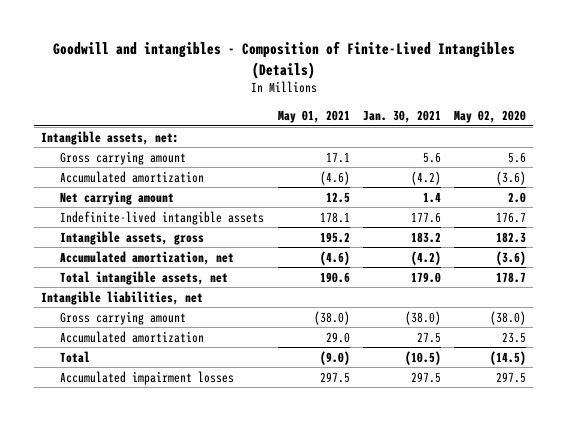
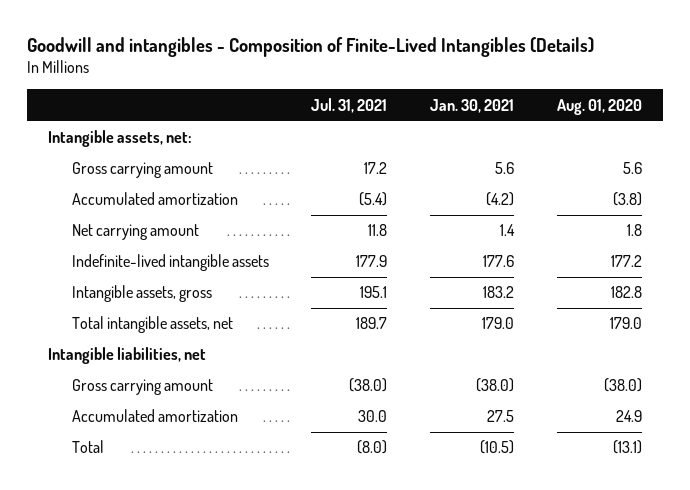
- | May 01, 2021 | Jan. 30, 2021 | May 02, 2020
+ | Jul. 31, 2021 | Jan. 30, 2021 | Aug. 01, 2020
- Accumulated amortization, net | (4.6) | (4.2) | (3.6)
- Accumulated impairment losses | 297.5 | 297.5 | 297.5

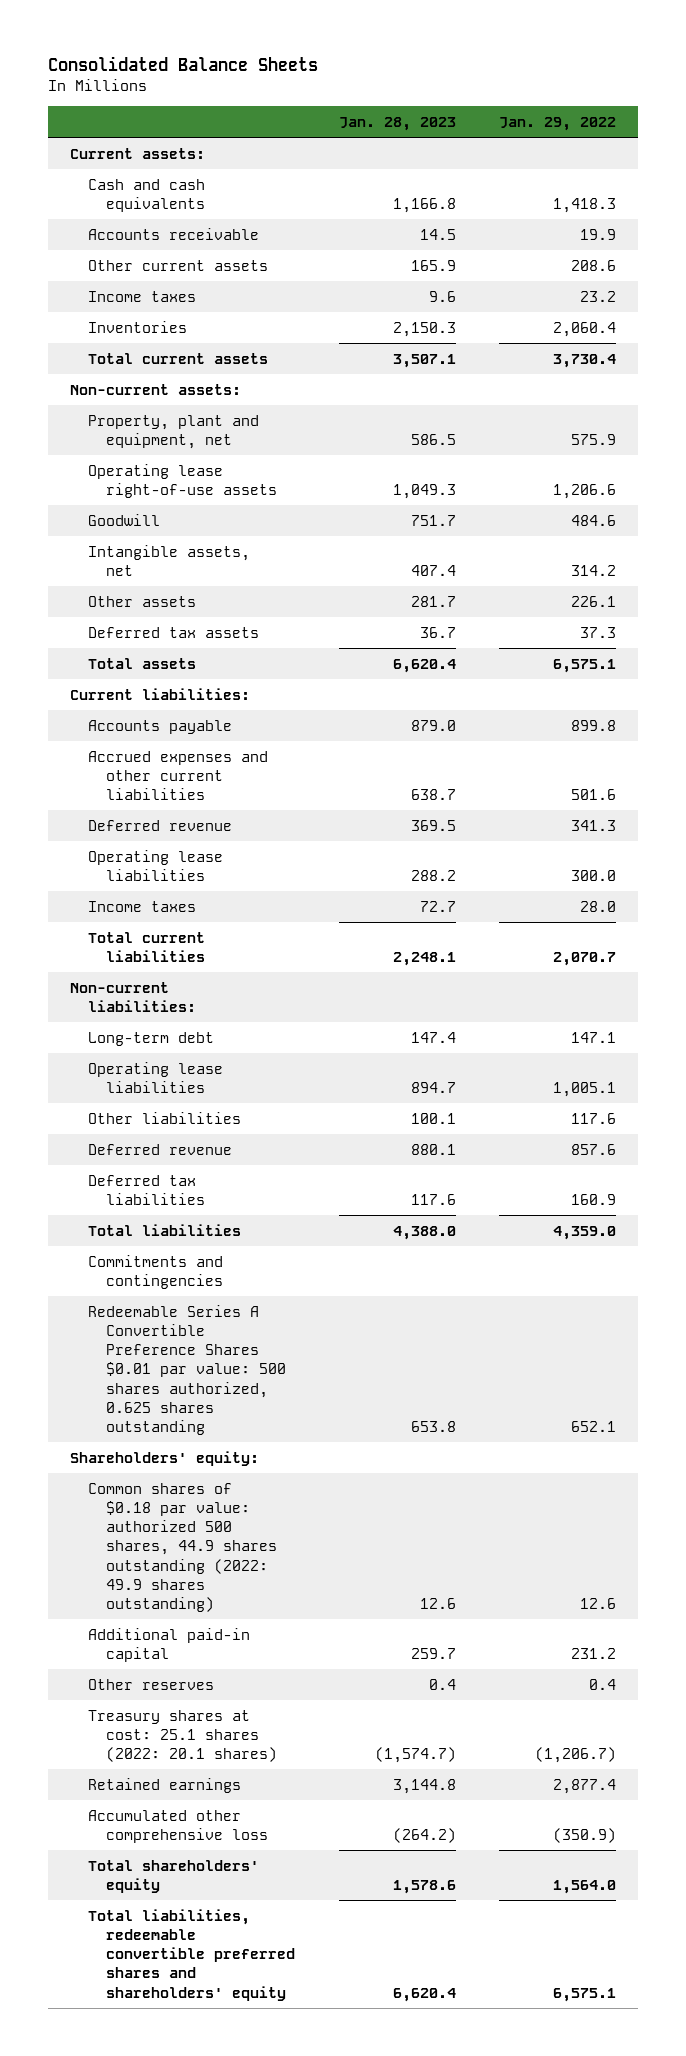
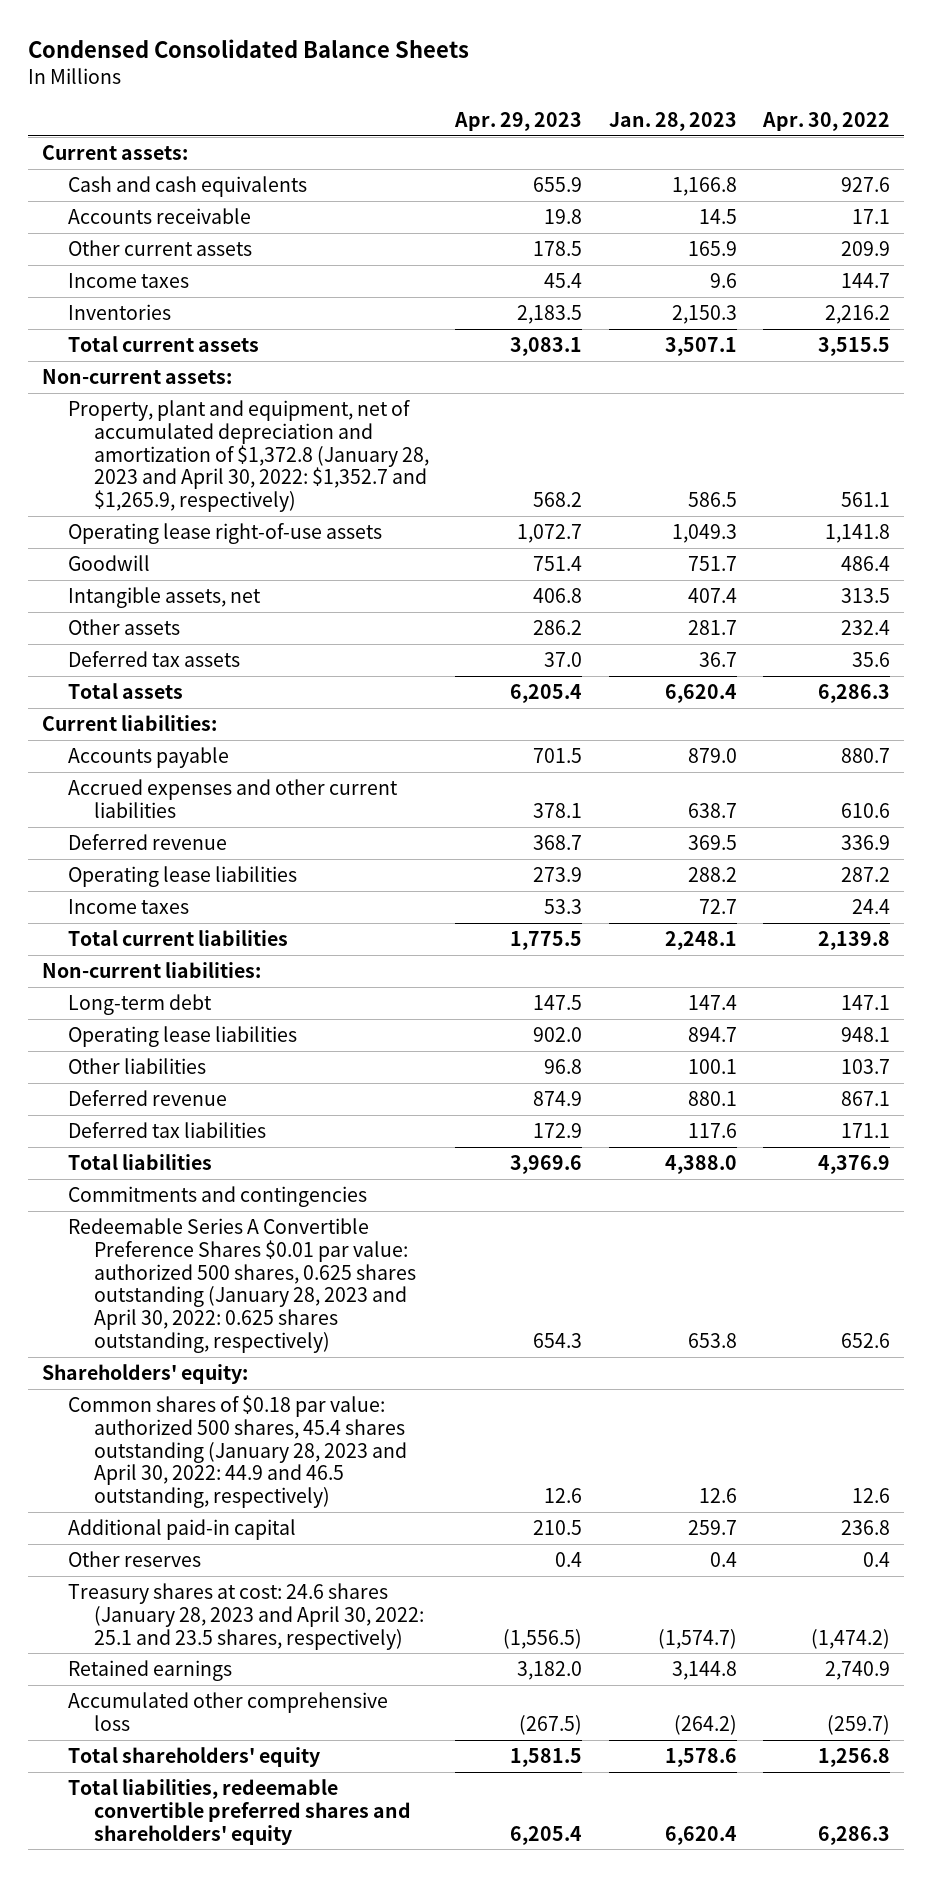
- Consolidated Balance Sheets
+ Condensed Consolidated Balance Sheets
- | Jan. 28, 2023 | Jan. 29, 2022
+ | Apr. 29, 2023 | Jan. 28, 2023 | Apr. 30, 2022
- Property, plant and equipment, net | 586.5 | 575.9
+ Property, plant and equipment, net of accumulated depreciation and amortization of $1,372.8 (January 28, 2023 and April 30, 2022: $1,352.7 and $1,265.9, respectively) | 568.2 | 586.5 | 561.1
- Redeemable Series A Convertible Preference Shares $0.01 par value: 500 shares authorized, 0.625 shares outstanding | 653.8 | 652.1
+ Redeemable Series A Convertible Preference Shares $0.01 par value: authorized 500 shares, 0.625 shares outstanding (January 28, 2023 and April 30, 2022: 0.625 shares outstanding, respectively) | 654.3 | 653.8 | 652.6
- Common shares of $0.18 par value: authorized 500 shares, 44.9 shares outstanding (2022: 49.9 shares outstanding) | 12.6 | 12.6
+ Common shares of $0.18 par value: authorized 500 shares, 45.4 shares outstanding (January 28, 2023 and April 30, 2022: 44.9 and 46.5 outstanding, respectively) | 12.6 | 12.6 | 12.6
- Treasury shares at cost: 25.1 shares (2022: 20.1 shares) | (1,574.7) | (1,206.7)
+ Treasury shares at cost: 24.6 shares (January 28, 2023 and April 30, 2022: 25.1 and 23.5 shares, respectively) | (1,556.5) | (1,574.7) | (1,474.2)

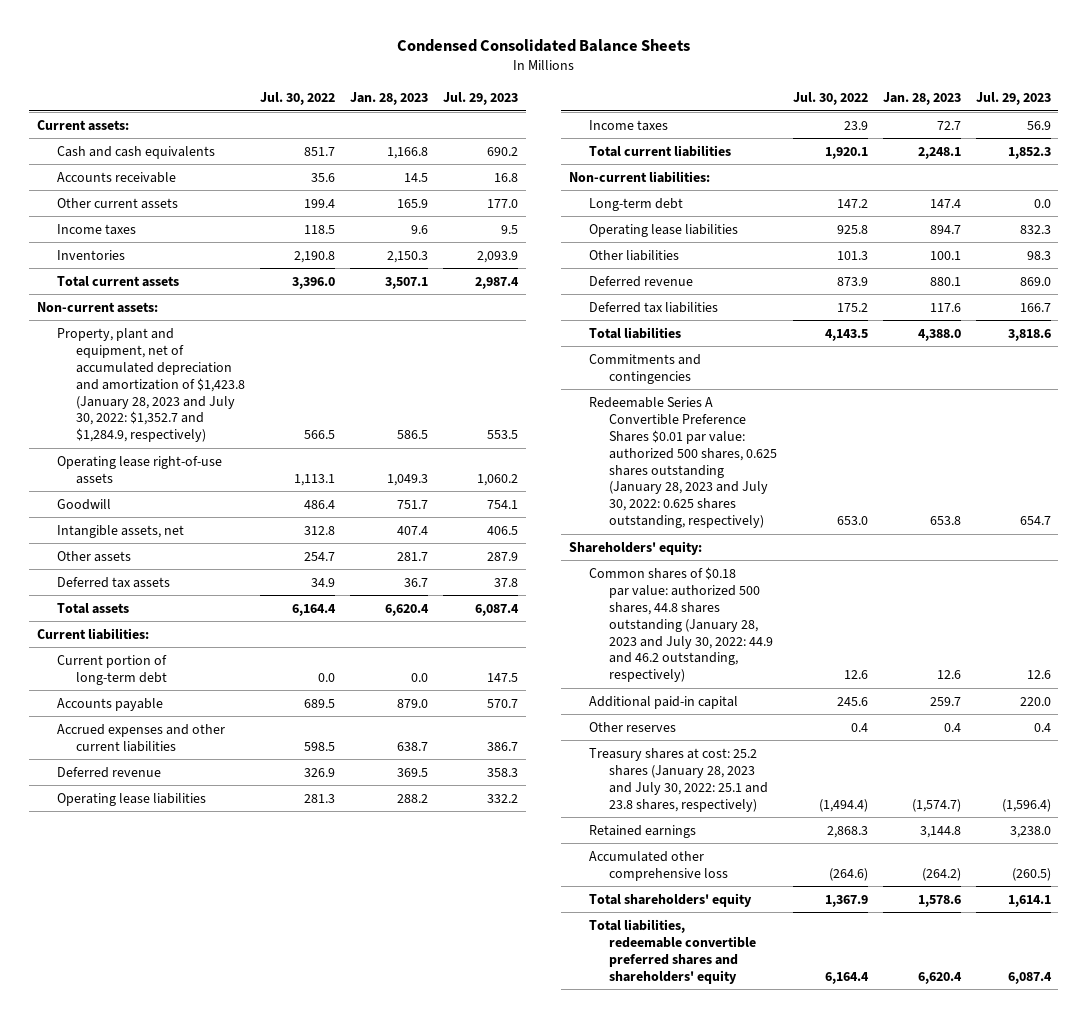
- | Apr. 29, 2023 | Jan. 28, 2023 | Apr. 30, 2022
+ | Jul. 30, 2022 | Jan. 28, 2023 | Jul. 29, 2023
- Property, plant and equipment, net of accumulated depreciation and amortization of $1,372.8 (January 28, 2023 and April 30, 2022: $1,352.7 and $1,265.9, respectively) | 568.2 | 586.5 | 561.1
+ Property, plant and equipment, net of accumulated depreciation and amortization of $1,423.8 (January 28, 2023 and July 30, 2022: $1,352.7 and $1,284.9, respectively) | 566.5 | 586.5 | 553.5
+ Current portion of long-term debt | 0.0 | 0.0 | 147.5
- Redeemable Series A Convertible Preference Shares $0.01 par value: authorized 500 shares, 0.625 shares outstanding (January 28, 2023 and April 30, 2022: 0.625 shares outstanding, respectively) | 654.3 | 653.8 | 652.6
+ Redeemable Series A Convertible Preference Shares $0.01 par value: authorized 500 shares, 0.625 shares outstanding (January 28, 2023 and July 30, 2022: 0.625 shares outstanding, respectively) | 653.0 | 653.8 | 654.7
- Common shares of $0.18 par value: authorized 500 shares, 45.4 shares outstanding (January 28, 2023 and April 30, 2022: 44.9 and 46.5 outstanding, respectively) | 12.6 | 12.6 | 12.6
+ Common shares of $0.18 par value: authorized 500 shares, 44.8 shares outstanding (January 28, 2023 and July 30, 2022: 44.9 and 46.2 outstanding, respectively) | 12.6 | 12.6 | 12.6
- Treasury shares at cost: 24.6 shares (January 28, 2023 and April 30, 2022: 25.1 and 23.5 shares, respectively) | (1,556.5) | (1,574.7) | (1,474.2)
+ Treasury shares at cost: 25.2 shares (January 28, 2023 and July 30, 2022: 25.1 and 23.8 shares, respectively) | (1,494.4) | (1,574.7) | (1,596.4)

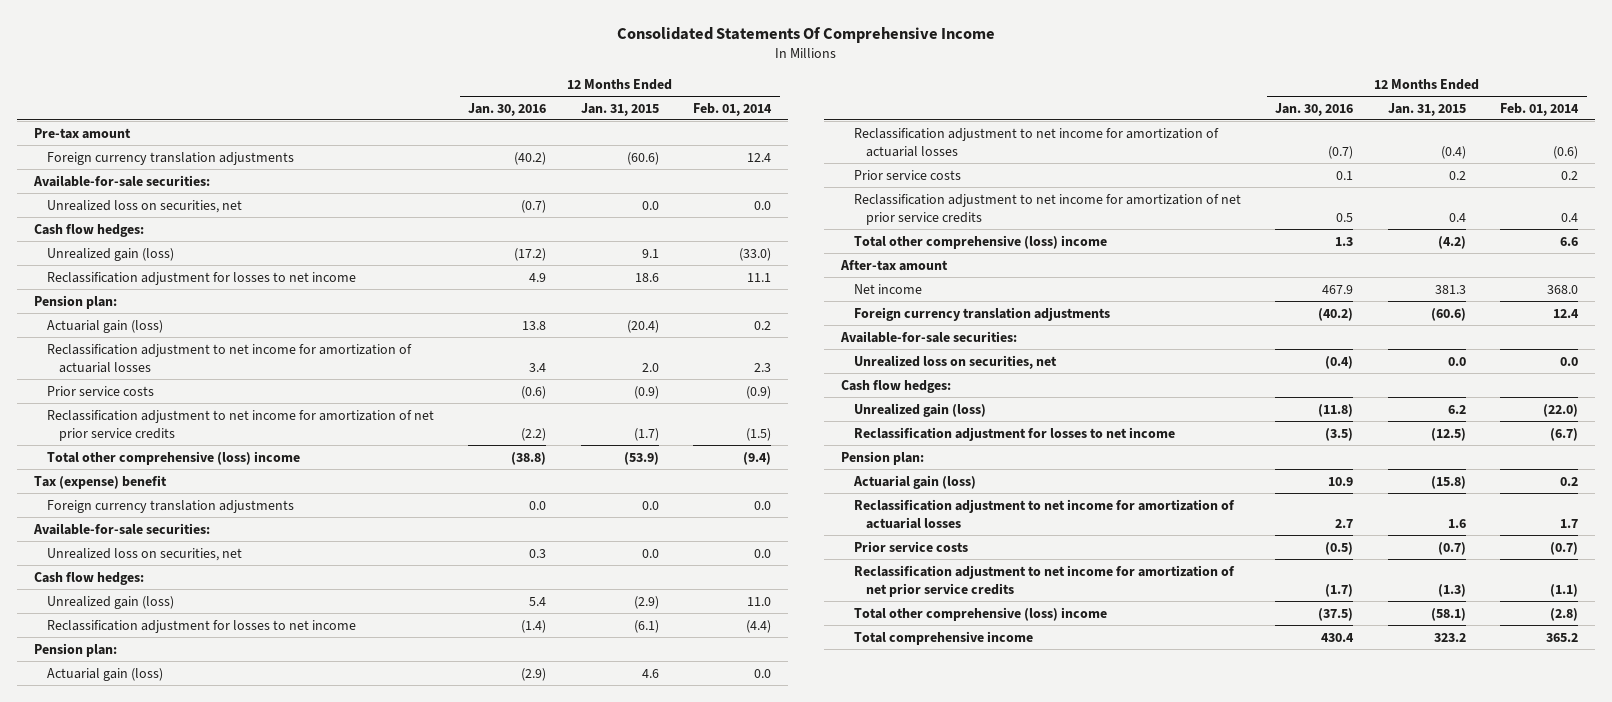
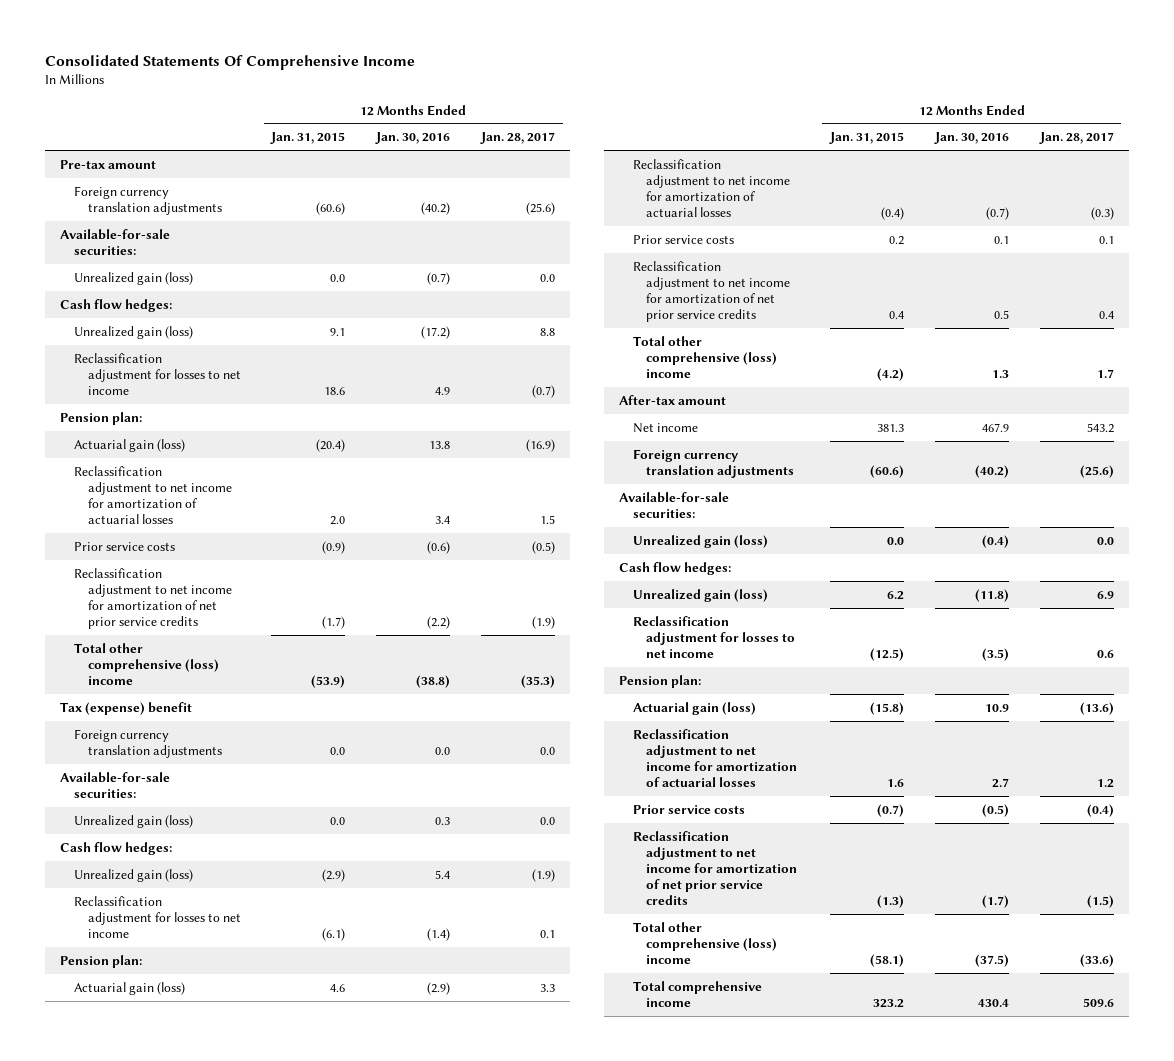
- | 12 Months Ended Jan. 30, 2016 | 12 Months Ended Jan. 31, 2015 | 12 Months Ended Feb. 01, 2014
+ | 12 Months Ended Jan. 31, 2015 | 12 Months Ended Jan. 30, 2016 | 12 Months Ended Jan. 28, 2017
- Unrealized loss on securities, net | (0.7) | 0.0 | 0.0
+ Unrealized gain (loss) | 0.0 | (0.7) | 0.0
- Unrealized loss on securities, net | 0.3 | 0.0 | 0.0
+ Unrealized gain (loss) | 0.0 | 0.3 | 0.0
- Unrealized loss on securities, net | (0.4) | 0.0 | 0.0
+ Unrealized gain (loss) | 0.0 | (0.4) | 0.0

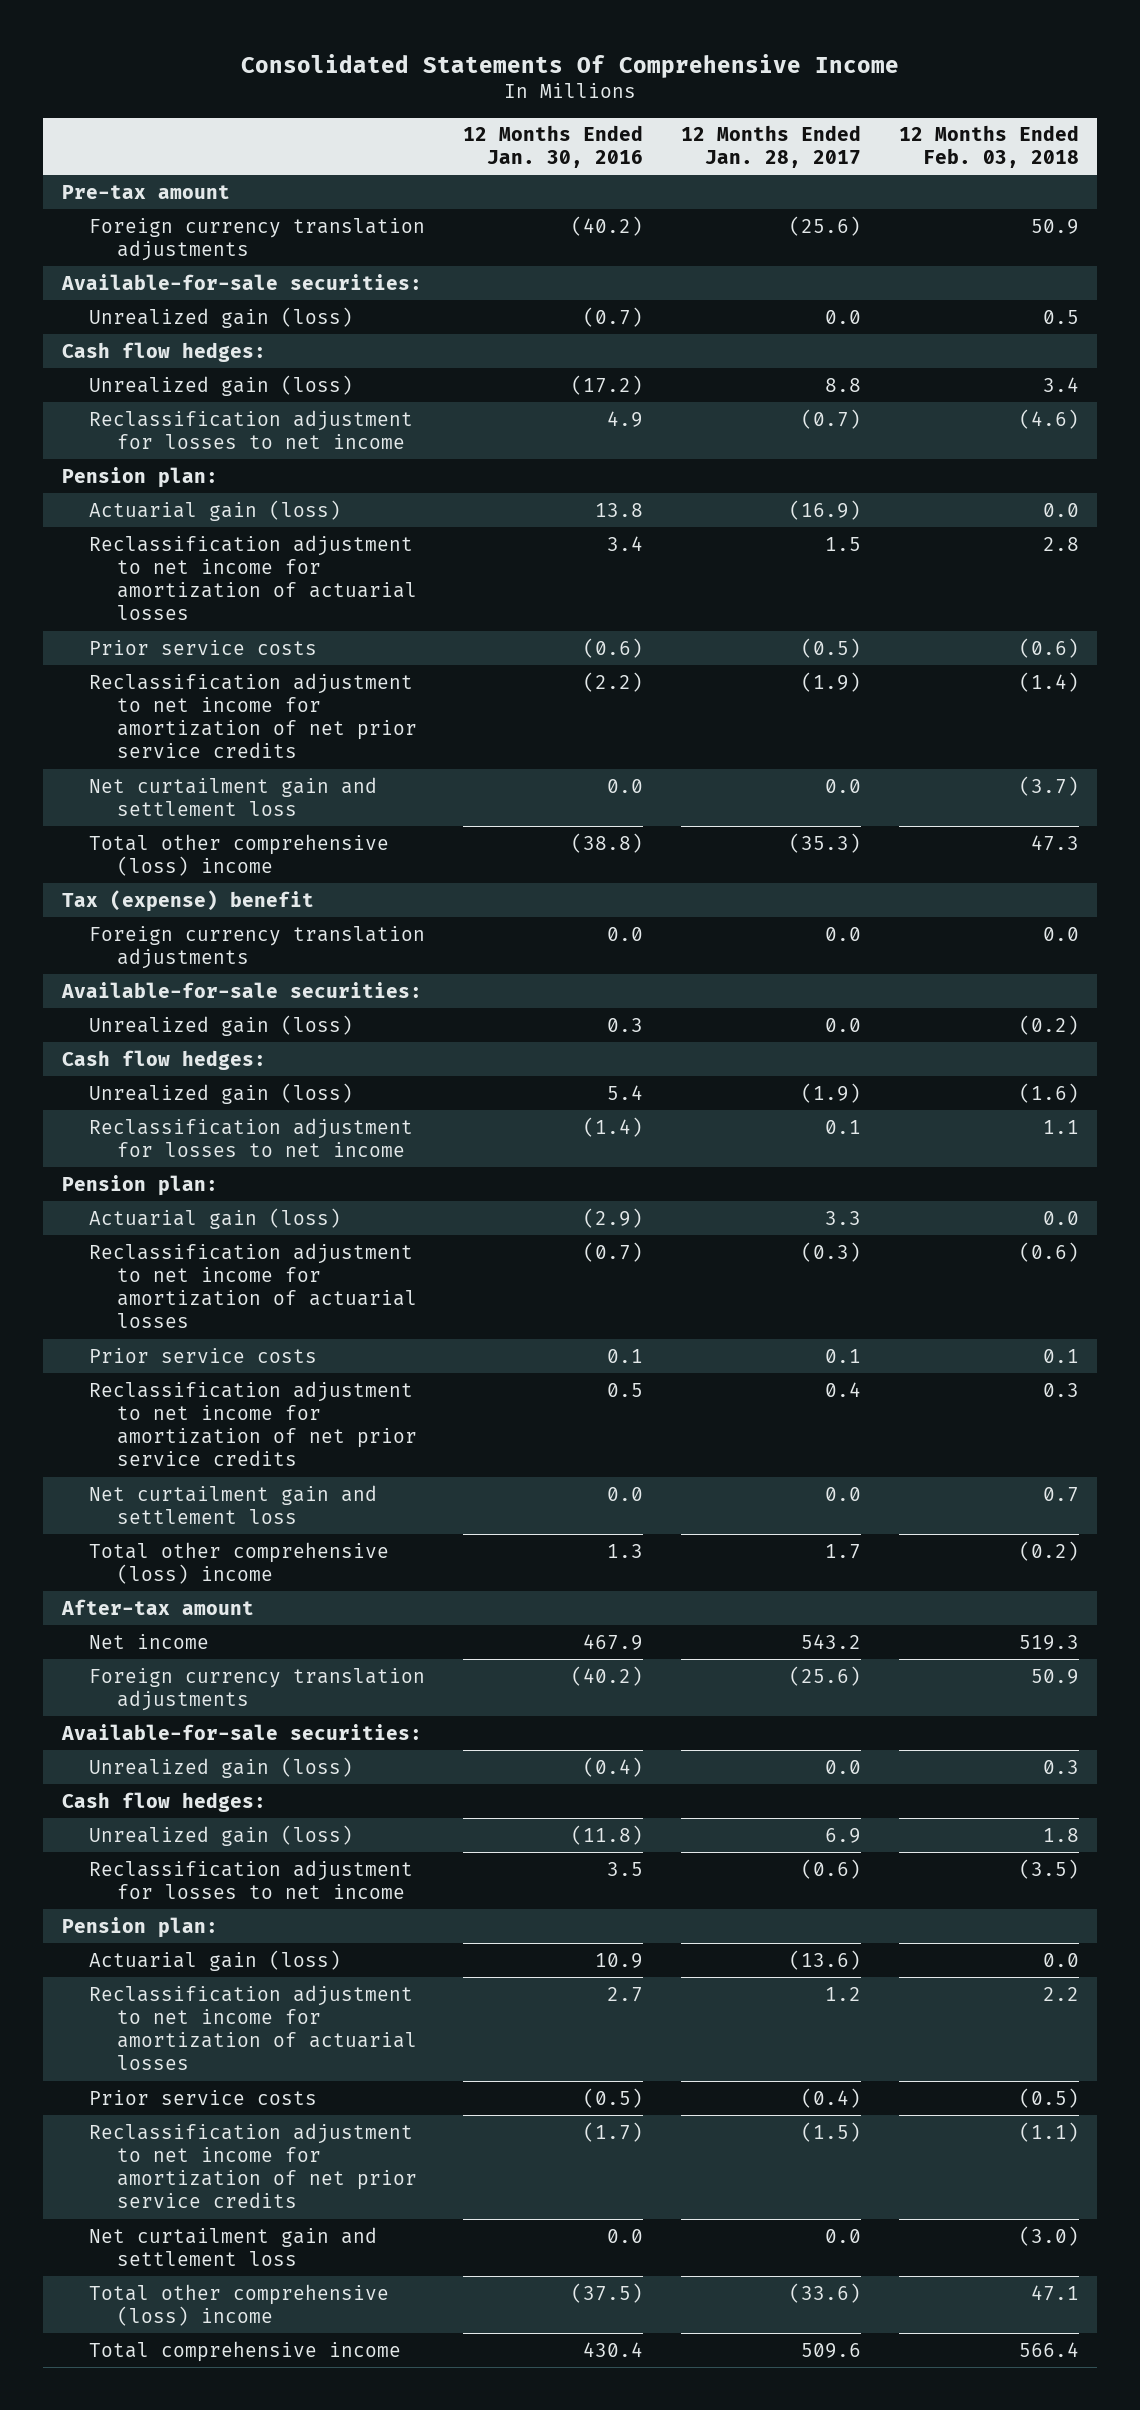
- | 12 Months Ended Jan. 31, 2015 | 12 Months Ended Jan. 30, 2016 | 12 Months Ended Jan. 28, 2017
+ | 12 Months Ended Jan. 30, 2016 | 12 Months Ended Jan. 28, 2017 | 12 Months Ended Feb. 03, 2018
+ Net curtailment gain and settlement loss | 0.0 | 0.0 | (3.7)
+ Net curtailment gain and settlement loss | 0.0 | 0.0 | 0.7
- Reclassification adjustment for losses to net income | (12.5) | (3.5) | 0.6
+ Reclassification adjustment for losses to net income | 3.5 | (0.6) | (3.5)
+ Net curtailment gain and settlement loss | 0.0 | 0.0 | (3.0)

